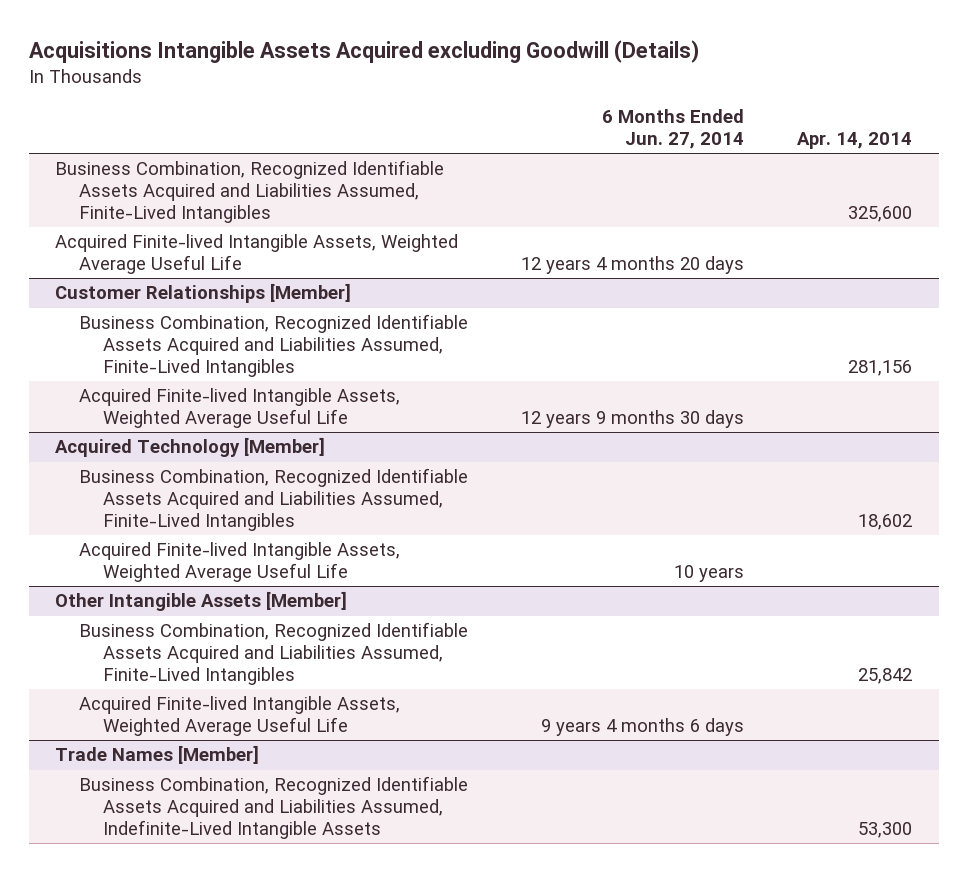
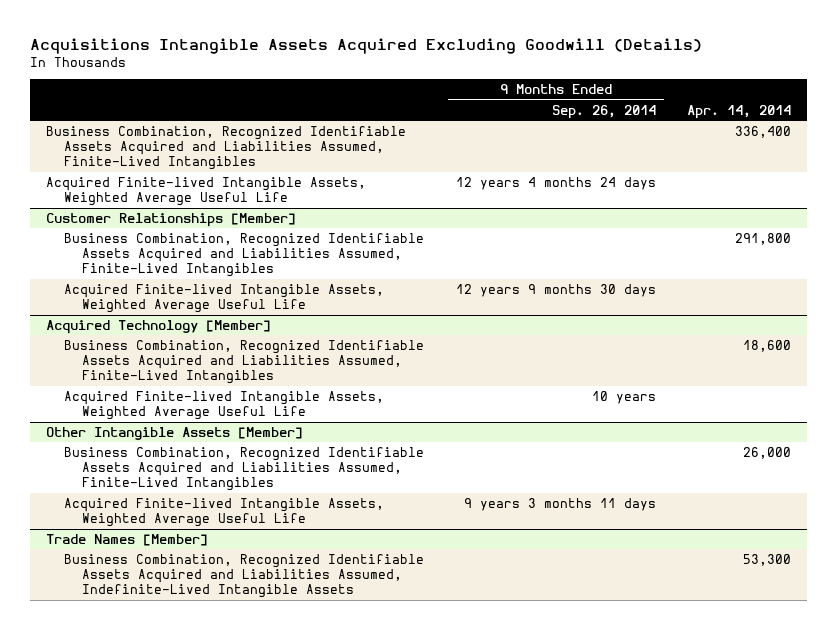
- Acquisitions Intangible Assets Acquired excluding Goodwill (Details)
+ Acquisitions Intangible Assets Acquired Excluding Goodwill (Details)
- | 6 Months Ended Jun. 27, 2014 | Apr. 14, 2014
+ | 9 Months Ended Sep. 26, 2014 | Apr. 14, 2014
- Business Combination, Recognized Identifiable Assets Acquired and Liabilities Assumed, Finite-Lived Intangibles | | 325,600
+ Business Combination, Recognized Identifiable Assets Acquired and Liabilities Assumed, Finite-Lived Intangibles | | 336,400
@ Customer Relationships [Member]
- Business Combination, Recognized Identifiable Assets Acquired and Liabilities Assumed, Finite-Lived Intangibles | | 281,156
+ Business Combination, Recognized Identifiable Assets Acquired and Liabilities Assumed, Finite-Lived Intangibles | | 291,800
@ Acquired Technology [Member]
- Business Combination, Recognized Identifiable Assets Acquired and Liabilities Assumed, Finite-Lived Intangibles | | 18,602
+ Business Combination, Recognized Identifiable Assets Acquired and Liabilities Assumed, Finite-Lived Intangibles | | 18,600
@ Other Intangible Assets [Member]
- Business Combination, Recognized Identifiable Assets Acquired and Liabilities Assumed, Finite-Lived Intangibles | | 25,842
+ Business Combination, Recognized Identifiable Assets Acquired and Liabilities Assumed, Finite-Lived Intangibles | | 26,000

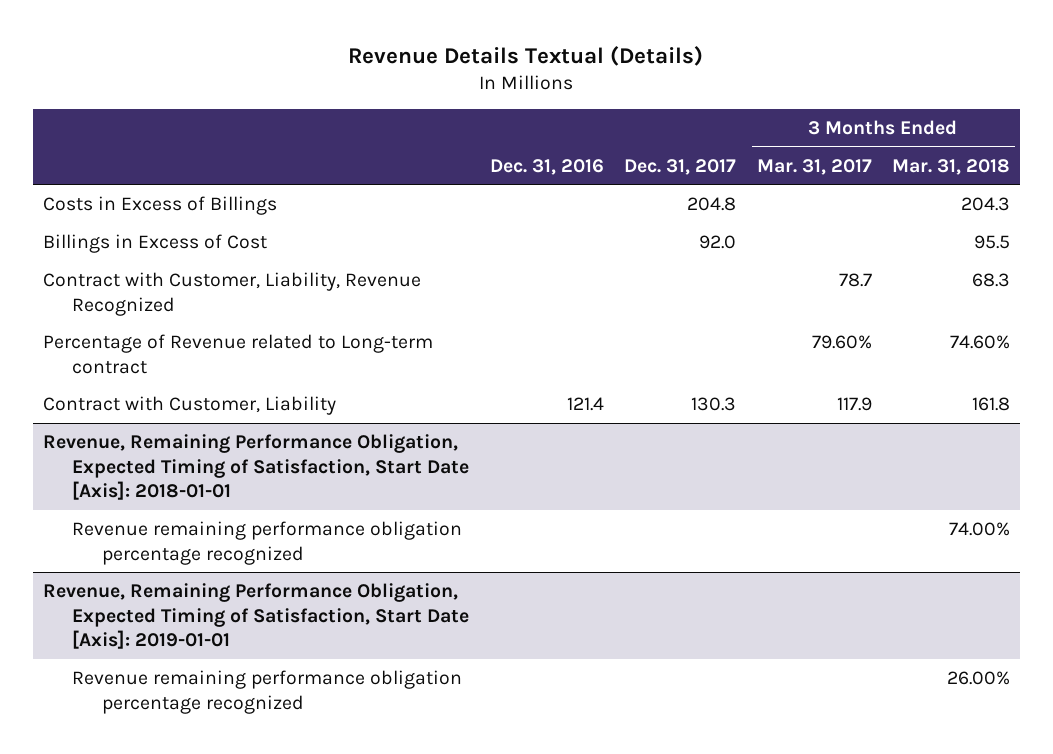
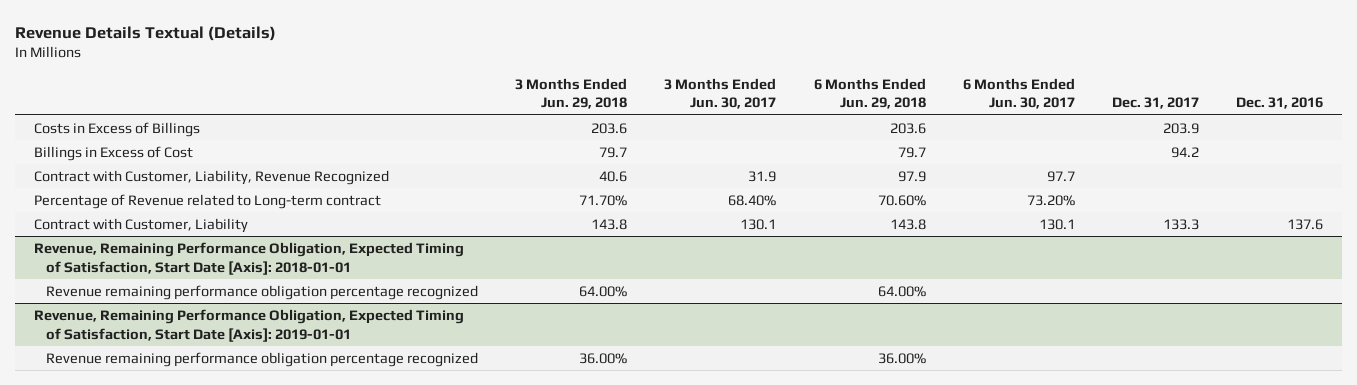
- | Dec. 31, 2016 | Dec. 31, 2017 | 3 Months Ended Mar. 31, 2017 | 3 Months Ended Mar. 31, 2018
+ | 3 Months Ended Jun. 29, 2018 | 3 Months Ended Jun. 30, 2017 | 6 Months Ended Jun. 29, 2018 | 6 Months Ended Jun. 30, 2017 | Dec. 31, 2017 | Dec. 31, 2016
- Costs in Excess of Billings | | 204.8 | | 204.3
- Billings in Excess of Cost | | 92.0 | | 95.5
+ Costs in Excess of Billings | 203.6 | | 203.6 | | 203.9 |
+ Billings in Excess of Cost | 79.7 | | 79.7 | | 94.2 |
- Contract with Customer, Liability | 121.4 | 130.3 | 117.9 | 161.8
+ Contract with Customer, Liability | 143.8 | 130.1 | 143.8 | 130.1 | 133.3 | 137.6

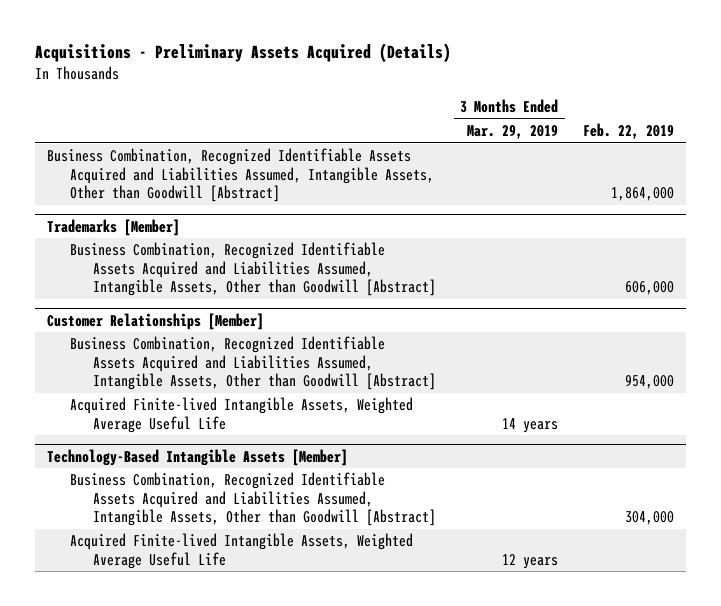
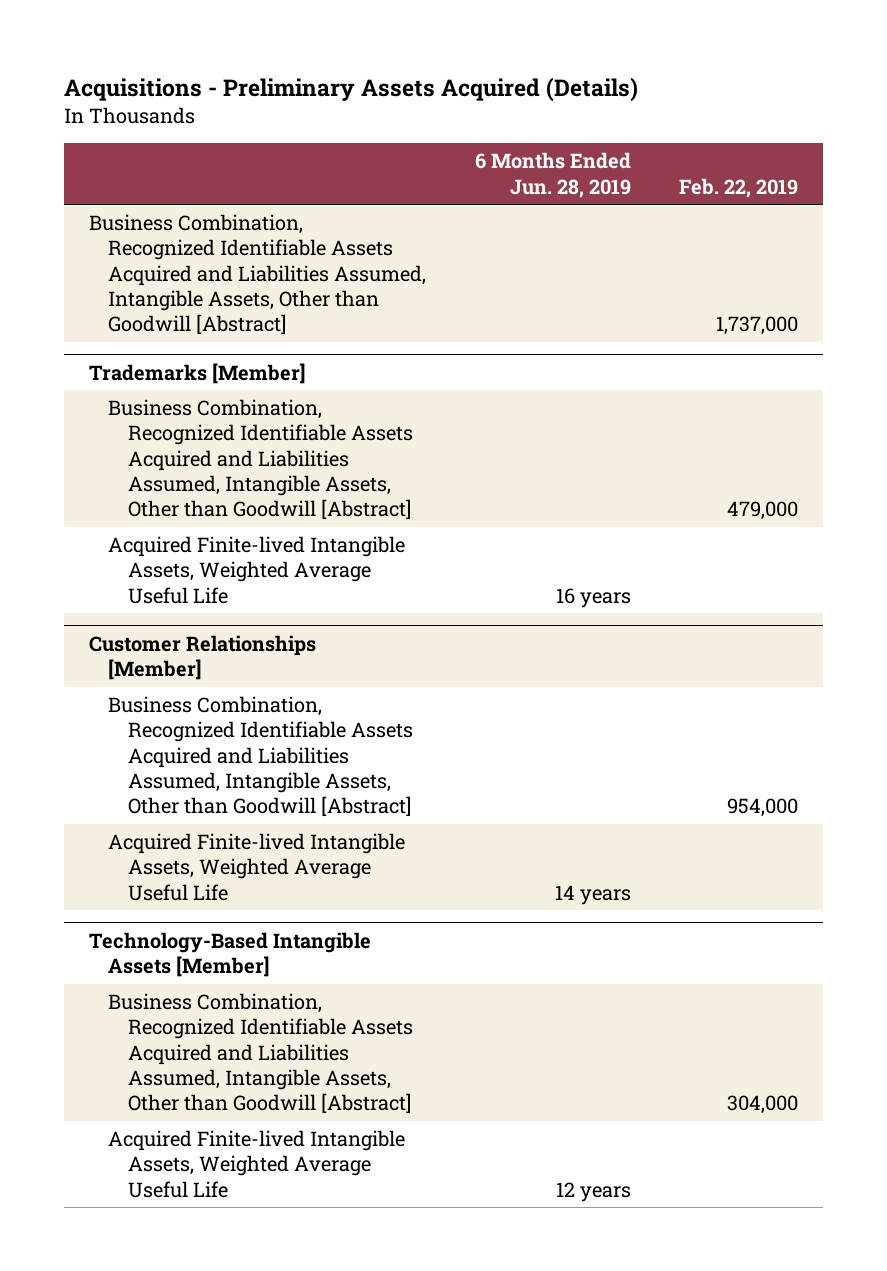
- | 3 Months Ended Mar. 29, 2019 | Feb. 22, 2019
+ | 6 Months Ended Jun. 28, 2019 | Feb. 22, 2019
- Business Combination, Recognized Identifiable Assets Acquired and Liabilities Assumed, Intangible Assets, Other than Goodwill [Abstract] | | 1,864,000
+ Business Combination, Recognized Identifiable Assets Acquired and Liabilities Assumed, Intangible Assets, Other than Goodwill [Abstract] | | 1,737,000
@ Trademarks [Member]
- Business Combination, Recognized Identifiable Assets Acquired and Liabilities Assumed, Intangible Assets, Other than Goodwill [Abstract] | | 606,000
+ Business Combination, Recognized Identifiable Assets Acquired and Liabilities Assumed, Intangible Assets, Other than Goodwill [Abstract] | | 479,000
+ Acquired Finite-lived Intangible Assets, Weighted Average Useful Life | 16 years |

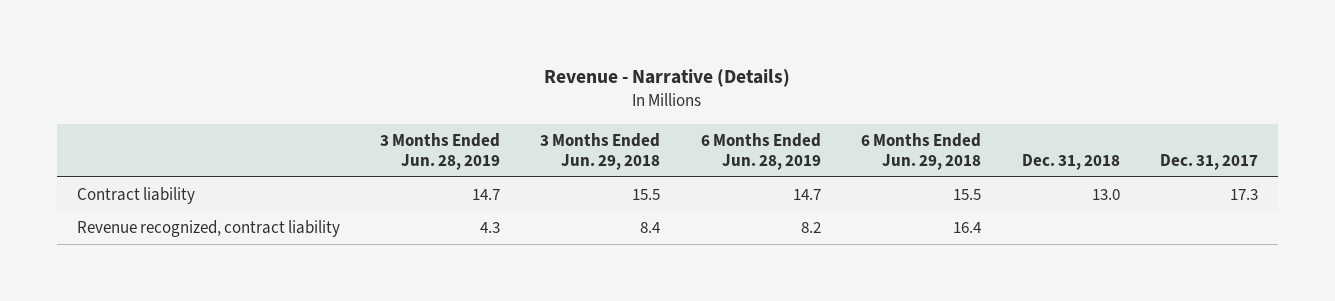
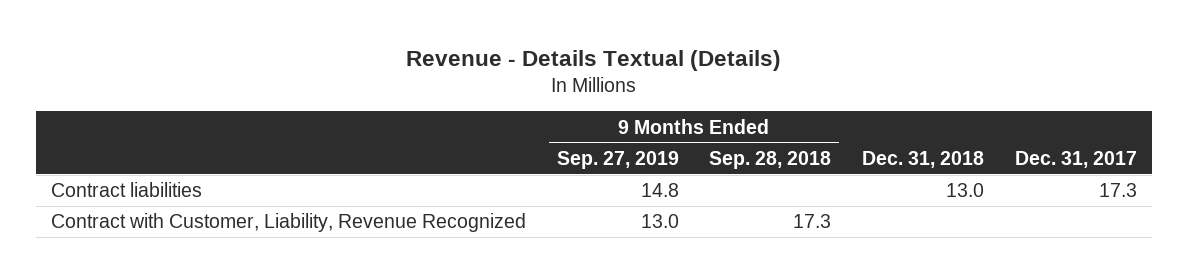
- Revenue - Narrative (Details)
+ Revenue - Details Textual (Details)
- | 3 Months Ended Jun. 28, 2019 | 3 Months Ended Jun. 29, 2018 | 6 Months Ended Jun. 28, 2019 | 6 Months Ended Jun. 29, 2018 | Dec. 31, 2018 | Dec. 31, 2017
+ | 9 Months Ended Sep. 27, 2019 | 9 Months Ended Sep. 28, 2018 | Dec. 31, 2018 | Dec. 31, 2017
- Contract liability | 14.7 | 15.5 | 14.7 | 15.5 | 13.0 | 17.3
- Revenue recognized, contract liability | 4.3 | 8.4 | 8.2 | 16.4 | |
+ Contract liabilities | 14.8 | | 13.0 | 17.3
+ Contract with Customer, Liability, Revenue Recognized | 13.0 | 17.3 | |

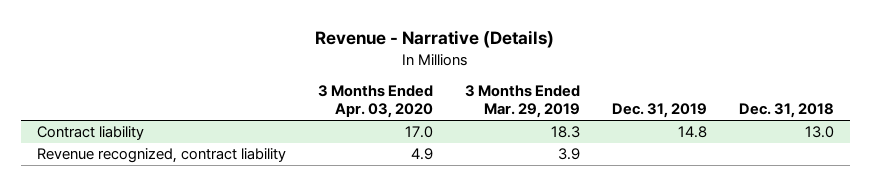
- Revenue - Details Textual (Details)
+ Revenue - Narrative (Details)
- | 9 Months Ended Sep. 27, 2019 | 9 Months Ended Sep. 28, 2018 | Dec. 31, 2018 | Dec. 31, 2017
+ | 3 Months Ended Apr. 03, 2020 | 3 Months Ended Mar. 29, 2019 | Dec. 31, 2019 | Dec. 31, 2018
- Contract liabilities | 14.8 | | 13.0 | 17.3
- Contract with Customer, Liability, Revenue Recognized | 13.0 | 17.3 | |
+ Contract liability | 17.0 | 18.3 | 14.8 | 13.0
+ Revenue recognized, contract liability | 4.9 | 3.9 | |

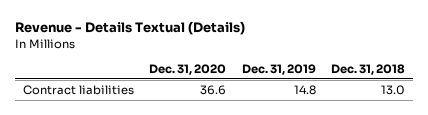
- Revenue - Narrative (Details)
+ Revenue - Details Textual (Details)
- | 3 Months Ended Apr. 03, 2020 | 3 Months Ended Mar. 29, 2019 | Dec. 31, 2019 | Dec. 31, 2018
+ | Dec. 31, 2020 | Dec. 31, 2019 | Dec. 31, 2018
- Contract liability | 17.0 | 18.3 | 14.8 | 13.0
- Revenue recognized, contract liability | 4.9 | 3.9 | |
+ Contract liabilities | 36.6 | 14.8 | 13.0

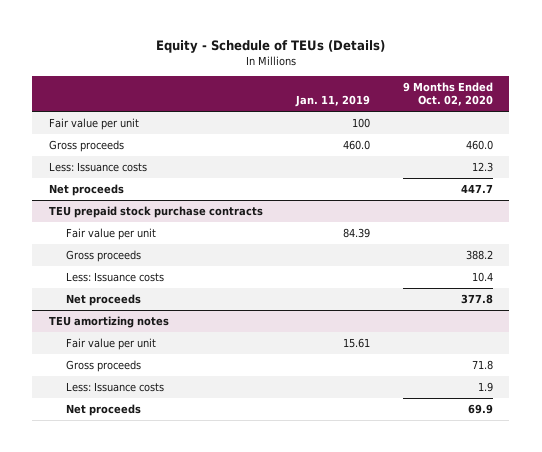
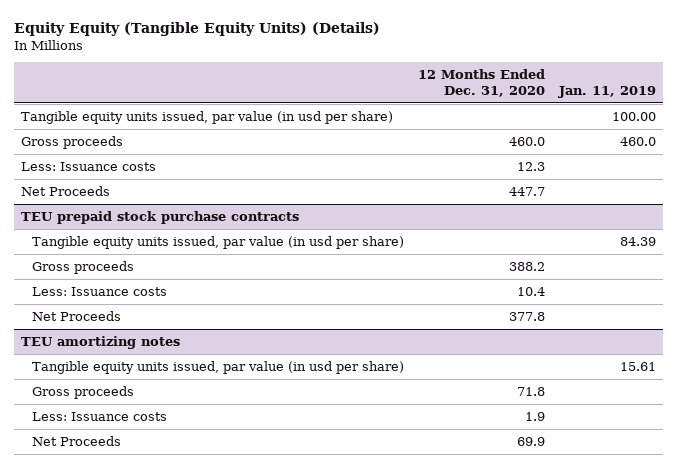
- Equity - Schedule of TEUs (Details)
+ Equity Equity (Tangible Equity Units) (Details)
- | Jan. 11, 2019 | 9 Months Ended Oct. 02, 2020
+ | 12 Months Ended Dec. 31, 2020 | Jan. 11, 2019
- Fair value per unit | 100 |
+ Tangible equity units issued, par value (in usd per share) | | 100.00
- Net proceeds | | 447.7
+ Net Proceeds | 447.7 |
@ TEU prepaid stock purchase contracts
- Fair value per unit | 84.39 |
+ Tangible equity units issued, par value (in usd per share) | | 84.39
- Net proceeds | | 377.8
+ Net Proceeds | 377.8 |
@ TEU amortizing notes
- Fair value per unit | 15.61 |
+ Tangible equity units issued, par value (in usd per share) | | 15.61
- Net proceeds | | 69.9
+ Net Proceeds | 69.9 |

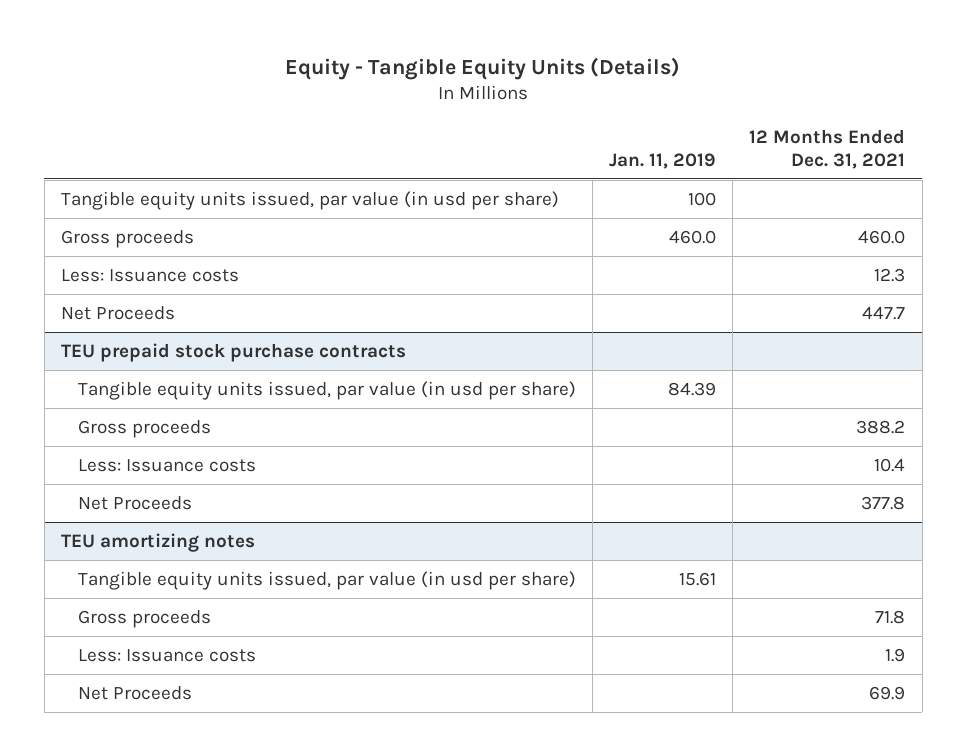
- Equity Equity (Tangible Equity Units) (Details)
+ Equity - Tangible Equity Units (Details)
- | 12 Months Ended Dec. 31, 2020 | Jan. 11, 2019
+ | Jan. 11, 2019 | 12 Months Ended Dec. 31, 2021
- Tangible equity units issued, par value (in usd per share) | | 100.00
+ Tangible equity units issued, par value (in usd per share) | 100 |

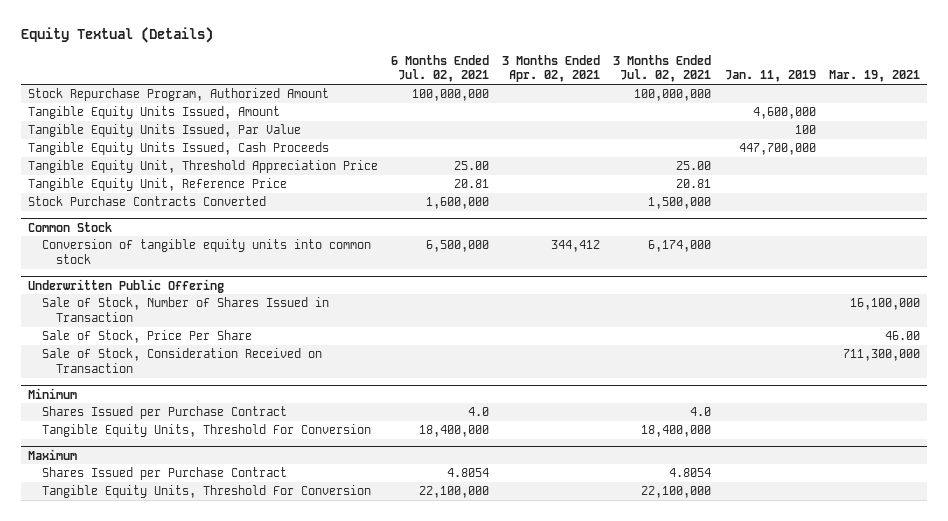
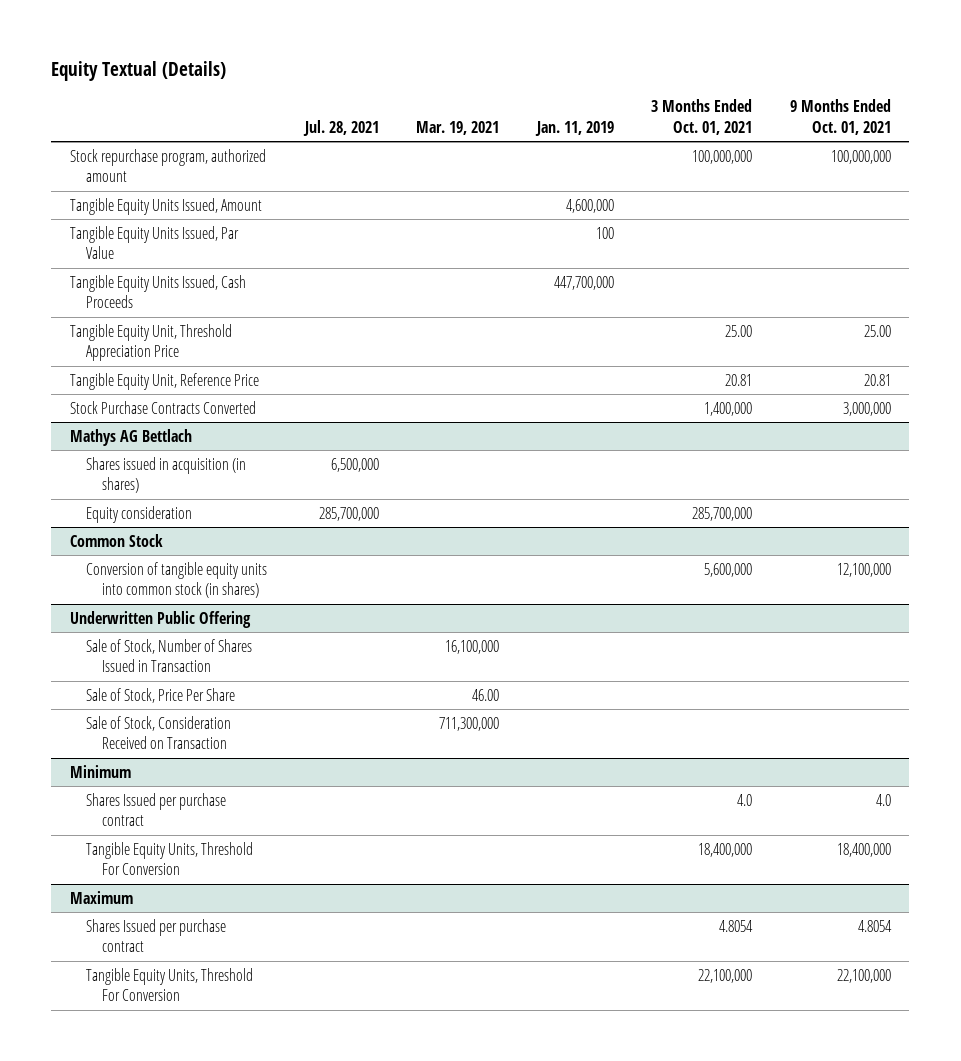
- | 6 Months Ended Jul. 02, 2021 | 3 Months Ended Apr. 02, 2021 | 3 Months Ended Jul. 02, 2021 | Jan. 11, 2019 | Mar. 19, 2021
+ | Jul. 28, 2021 | Mar. 19, 2021 | Jan. 11, 2019 | 3 Months Ended Oct. 01, 2021 | 9 Months Ended Oct. 01, 2021
- Stock Repurchase Program, Authorized Amount | 100,000,000 | | 100,000,000 | |
+ Stock repurchase program, authorized amount | | | | 100,000,000 | 100,000,000
+ Mathys AG Bettlach
+ Shares issued in acquisition (in shares) | 6,500,000 | | | |
+ Equity consideration | 285,700,000 | | | 285,700,000 |
@ Common Stock
- Conversion of tangible equity units into common stock | 6,500,000 | 344,412 | 6,174,000 | |
+ Conversion of tangible equity units into common stock (in shares) | | | | 5,600,000 | 12,100,000
@ Minimum
- Shares Issued per Purchase Contract | 4.0 | | 4.0 | |
+ Shares Issued per purchase contract | | | | 4.0 | 4.0
@ Maximum
- Shares Issued per Purchase Contract | 4.8054 | | 4.8054 | |
+ Shares Issued per purchase contract | | | | 4.8054 | 4.8054

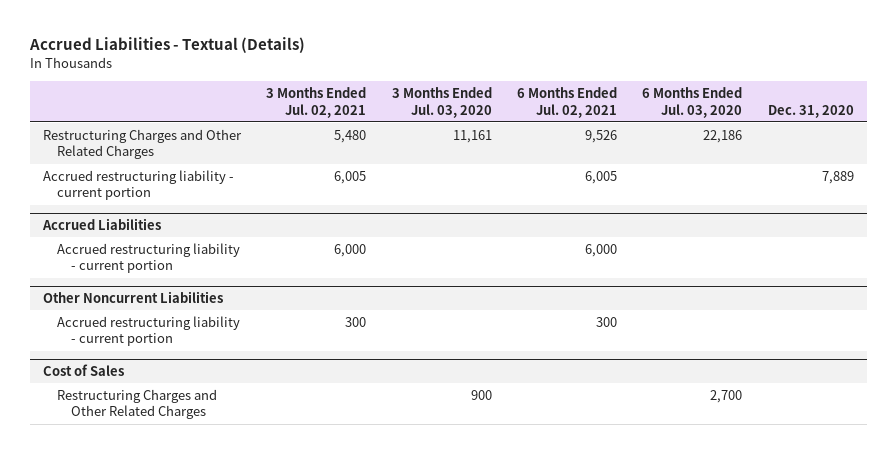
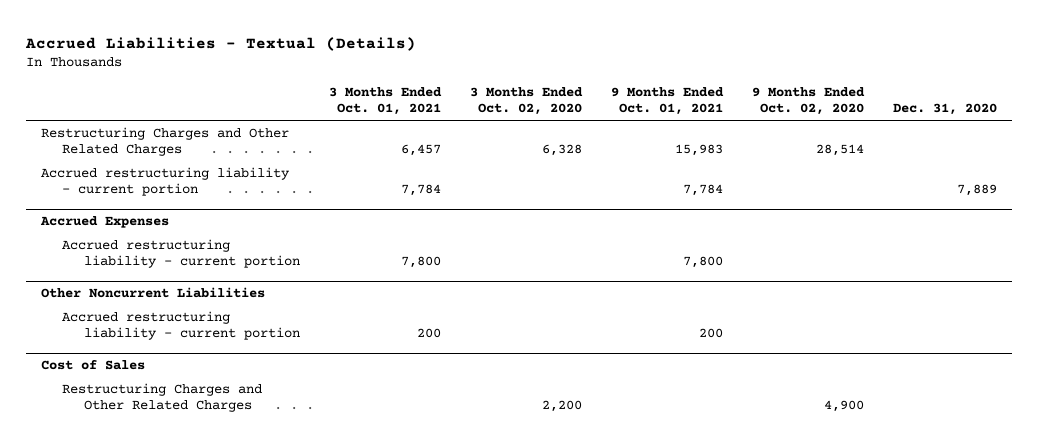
- | 3 Months Ended Jul. 02, 2021 | 3 Months Ended Jul. 03, 2020 | 6 Months Ended Jul. 02, 2021 | 6 Months Ended Jul. 03, 2020 | Dec. 31, 2020
+ | 3 Months Ended Oct. 01, 2021 | 3 Months Ended Oct. 02, 2020 | 9 Months Ended Oct. 01, 2021 | 9 Months Ended Oct. 02, 2020 | Dec. 31, 2020
- Accrued Liabilities
+ Accrued Expenses

